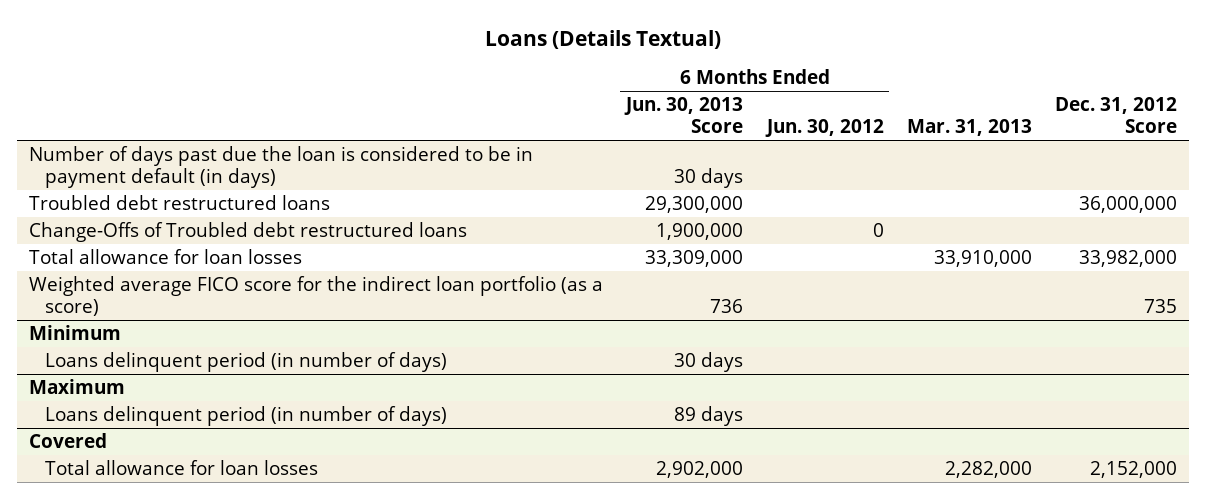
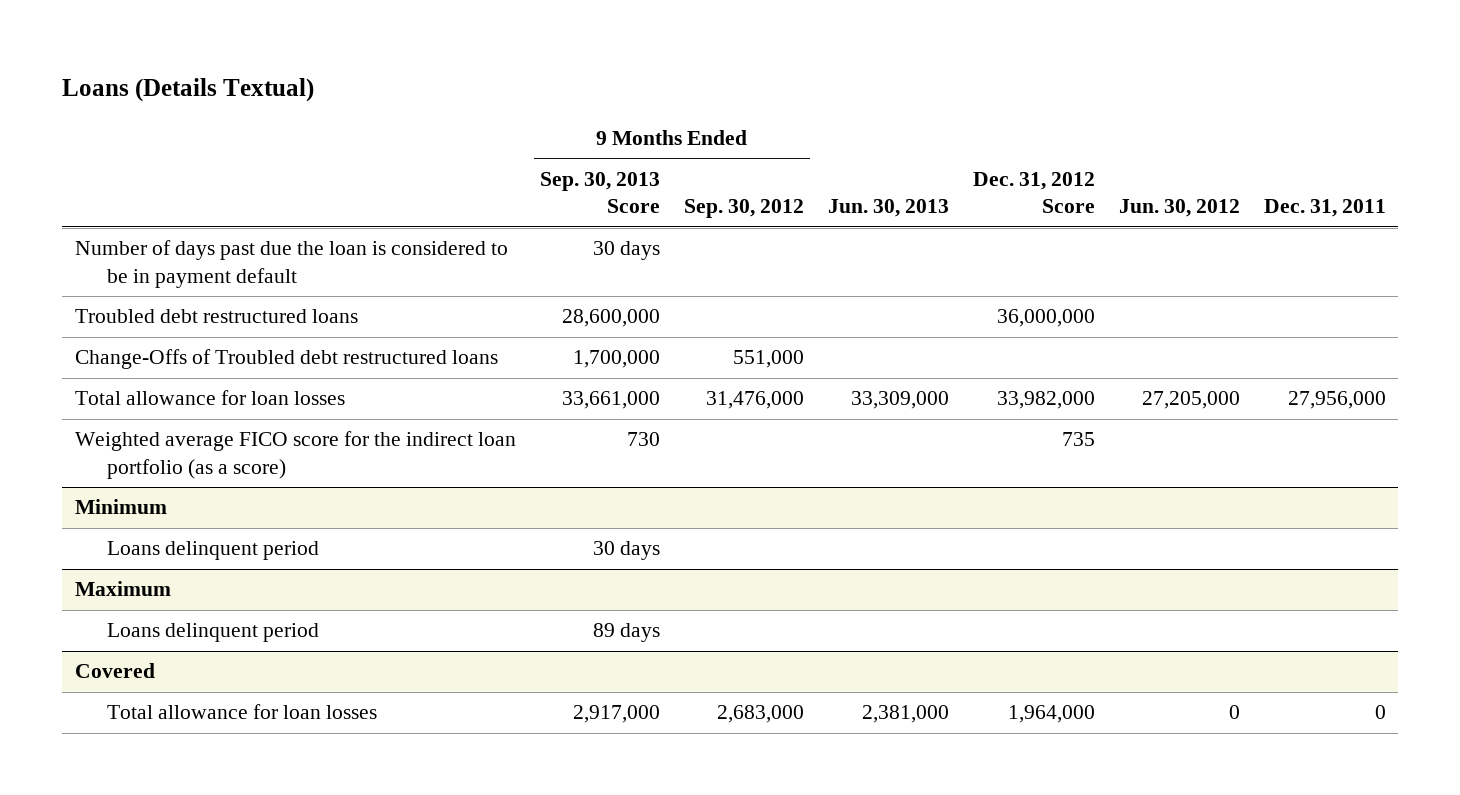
- | 6 Months Ended Jun. 30, 2013 Score | 6 Months Ended Jun. 30, 2012 | Mar. 31, 2013 | Dec. 31, 2012 Score
+ | 9 Months Ended Sep. 30, 2013 Score | 9 Months Ended Sep. 30, 2012 | Jun. 30, 2013 | Dec. 31, 2012 Score | Jun. 30, 2012 | Dec. 31, 2011
- Number of days past due the loan is considered to be in payment default (in days) | 30 days | | |
+ Number of days past due the loan is considered to be in payment default | 30 days | | | | |
@ Minimum
- Loans delinquent period (in number of days) | 30 days | | |
+ Loans delinquent period | 30 days | | | | |
@ Maximum
- Loans delinquent period (in number of days) | 89 days | | |
+ Loans delinquent period | 89 days | | | | |
@ Covered
- Total allowance for loan losses | 2,902,000 | | 2,282,000 | 2,152,000
+ Total allowance for loan losses | 2,917,000 | 2,683,000 | 2,381,000 | 1,964,000 | 0 | 0

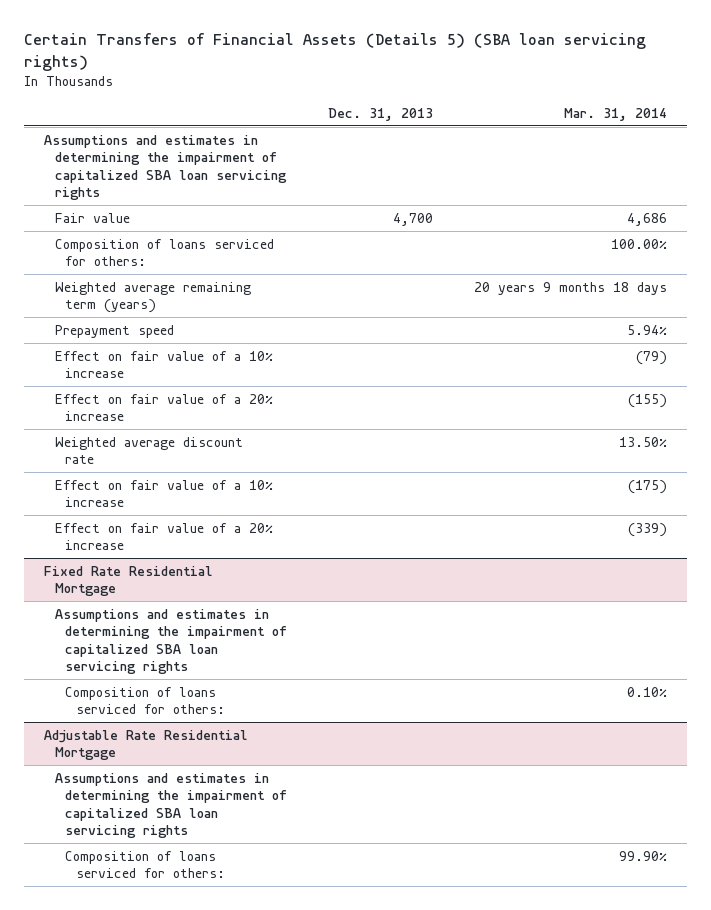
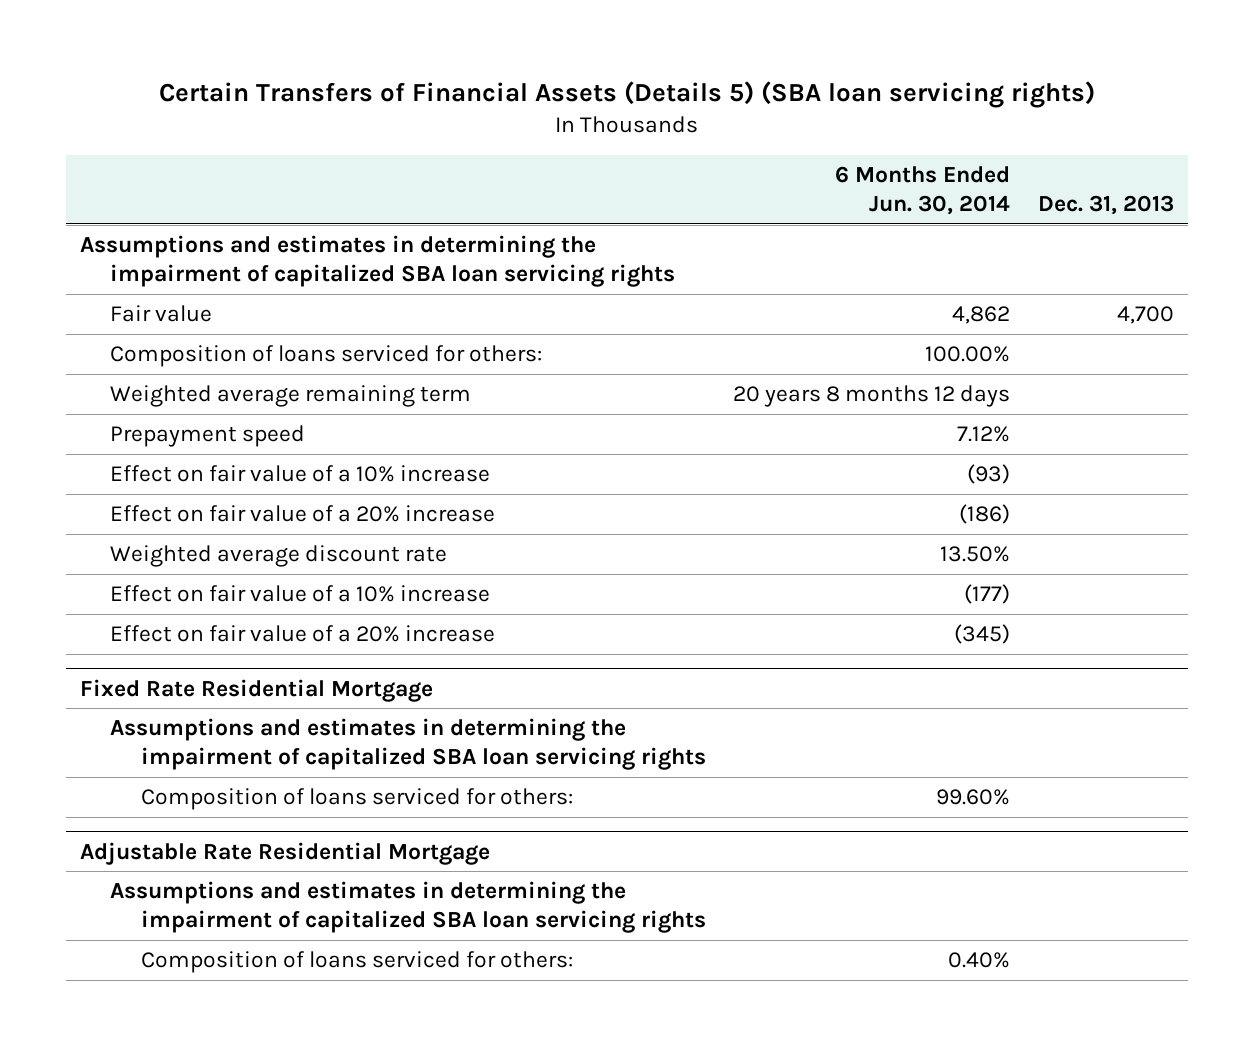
- | Dec. 31, 2013 | Mar. 31, 2014
+ | 6 Months Ended Jun. 30, 2014 | Dec. 31, 2013
- Weighted average remaining term (years) | | 20 years 9 months 18 days
+ Weighted average remaining term | 20 years 8 months 12 days |

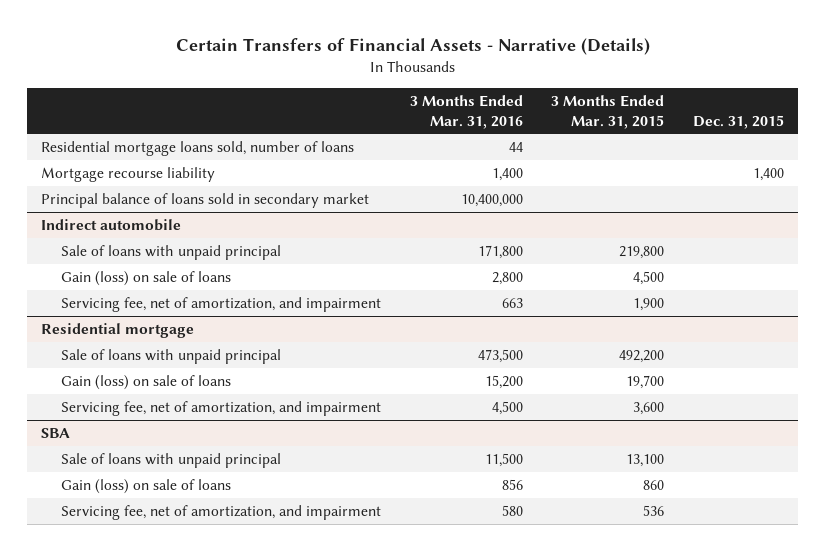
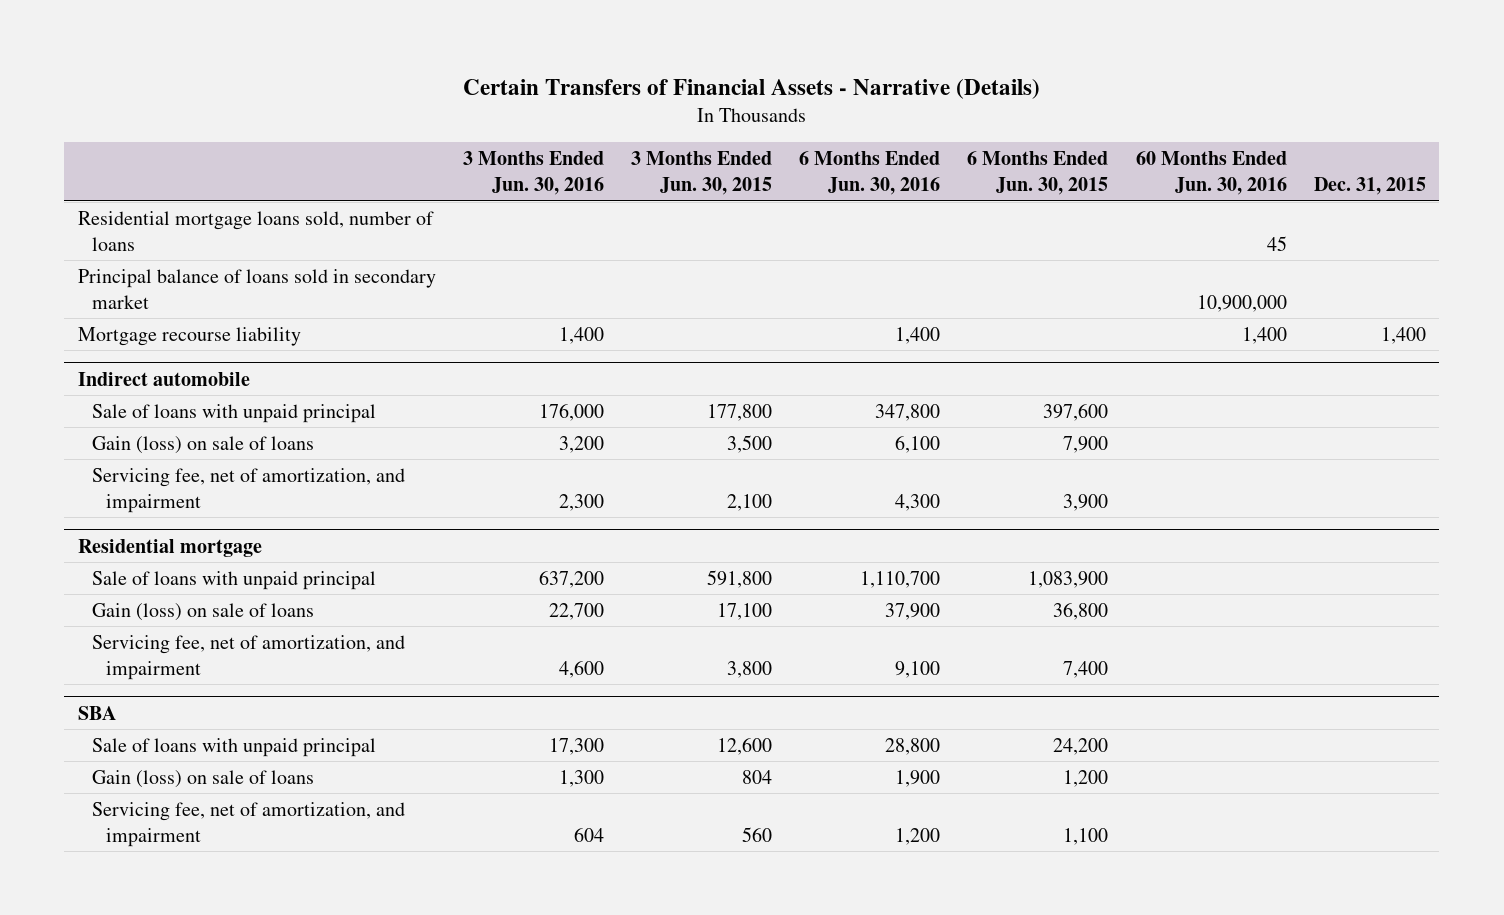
- | 3 Months Ended Mar. 31, 2016 | 3 Months Ended Mar. 31, 2015 | Dec. 31, 2015
+ | 3 Months Ended Jun. 30, 2016 | 3 Months Ended Jun. 30, 2015 | 6 Months Ended Jun. 30, 2016 | 6 Months Ended Jun. 30, 2015 | 60 Months Ended Jun. 30, 2016 | Dec. 31, 2015
moved down: Mortgage recourse liability | 1,400 | | 1,400 | | 1,400 | 1,400

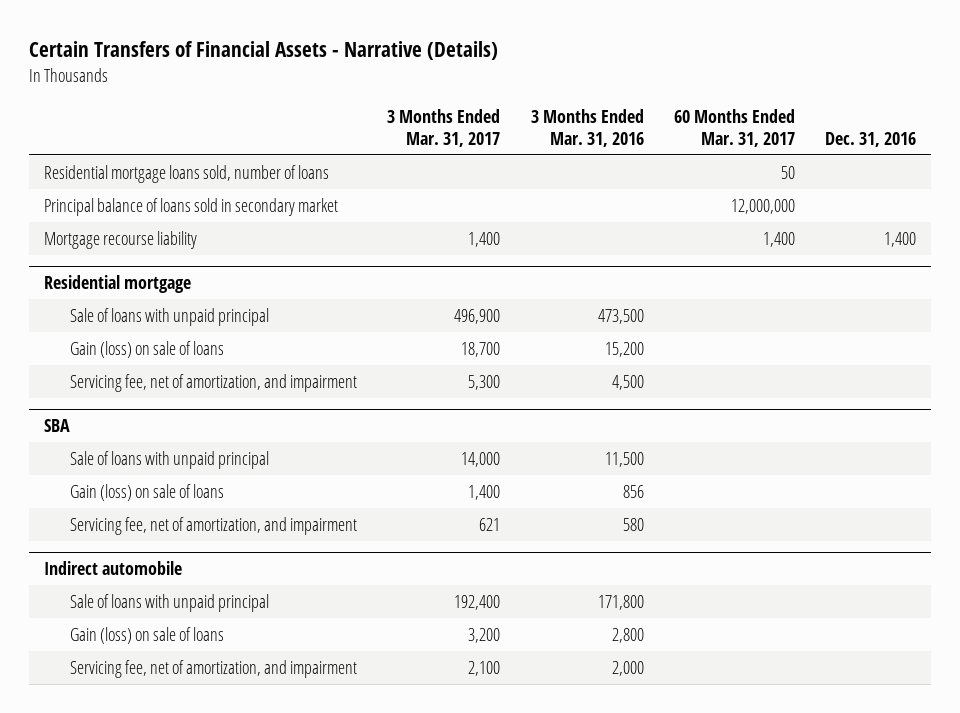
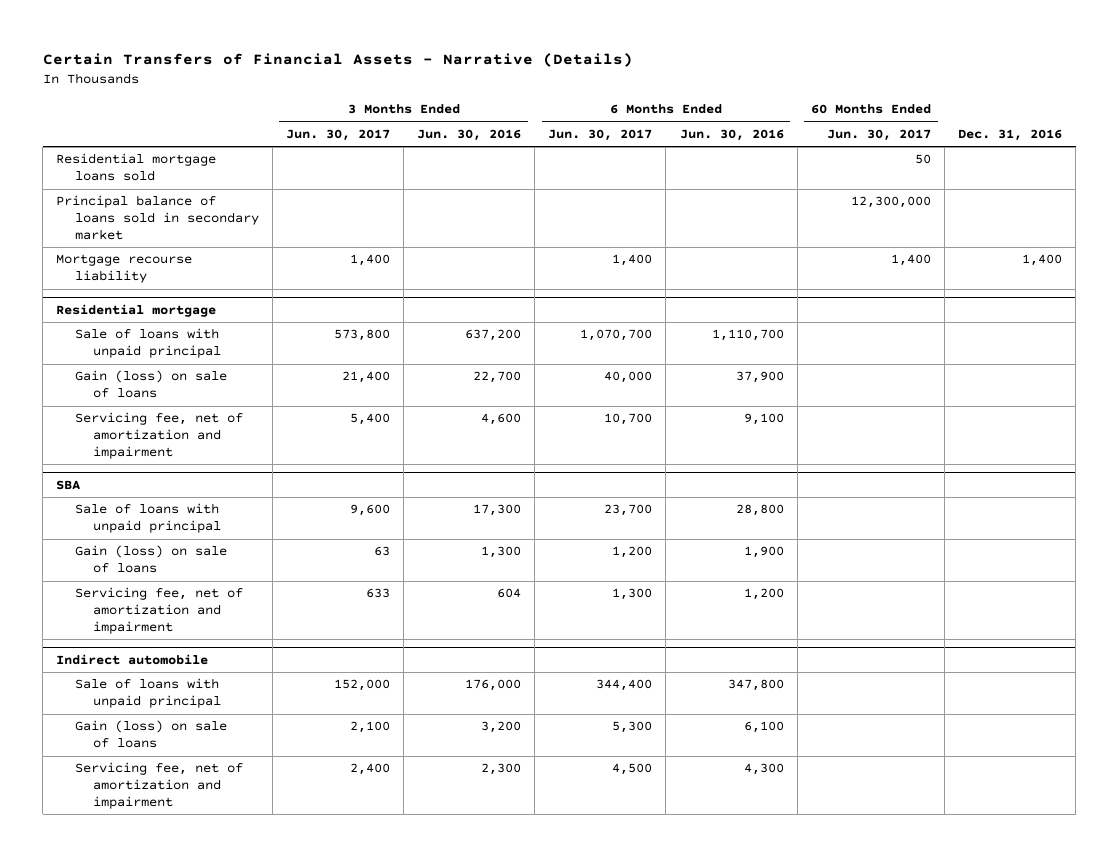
- | 3 Months Ended Mar. 31, 2017 | 3 Months Ended Mar. 31, 2016 | 60 Months Ended Mar. 31, 2017 | Dec. 31, 2016
+ | 3 Months Ended Jun. 30, 2017 | 3 Months Ended Jun. 30, 2016 | 6 Months Ended Jun. 30, 2017 | 6 Months Ended Jun. 30, 2016 | 60 Months Ended Jun. 30, 2017 | Dec. 31, 2016
- Residential mortgage loans sold, number of loans | | | 50 |
+ Residential mortgage loans sold | | | | | 50 |
@ Residential mortgage
- Servicing fee, net of amortization, and impairment | 5,300 | 4,500 | |
+ Servicing fee, net of amortization and impairment | 5,400 | 4,600 | 10,700 | 9,100 | |
@ SBA
- Servicing fee, net of amortization, and impairment | 621 | 580 | |
+ Servicing fee, net of amortization and impairment | 633 | 604 | 1,300 | 1,200 | |
@ Indirect automobile
- Servicing fee, net of amortization, and impairment | 2,100 | 2,000 | |
+ Servicing fee, net of amortization and impairment | 2,400 | 2,300 | 4,500 | 4,300 | |

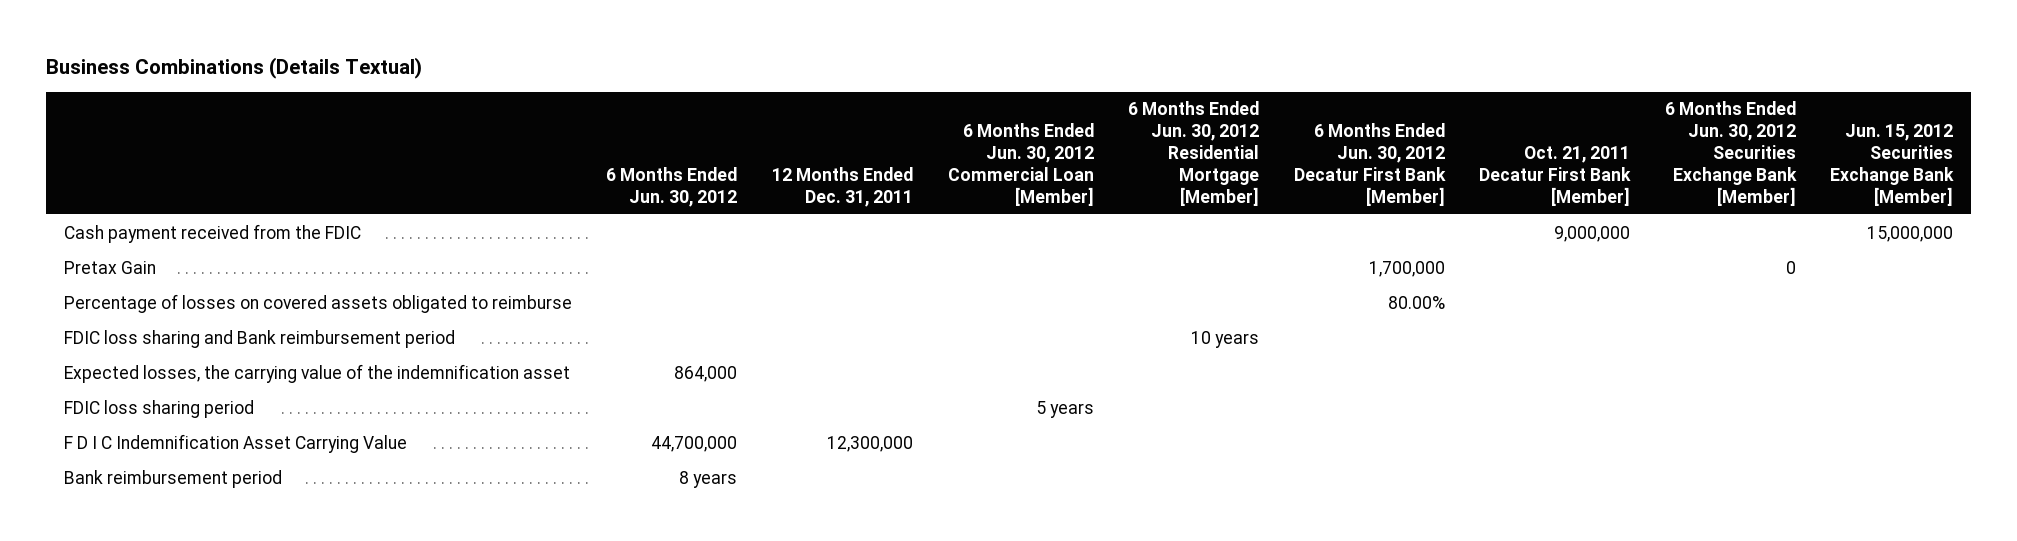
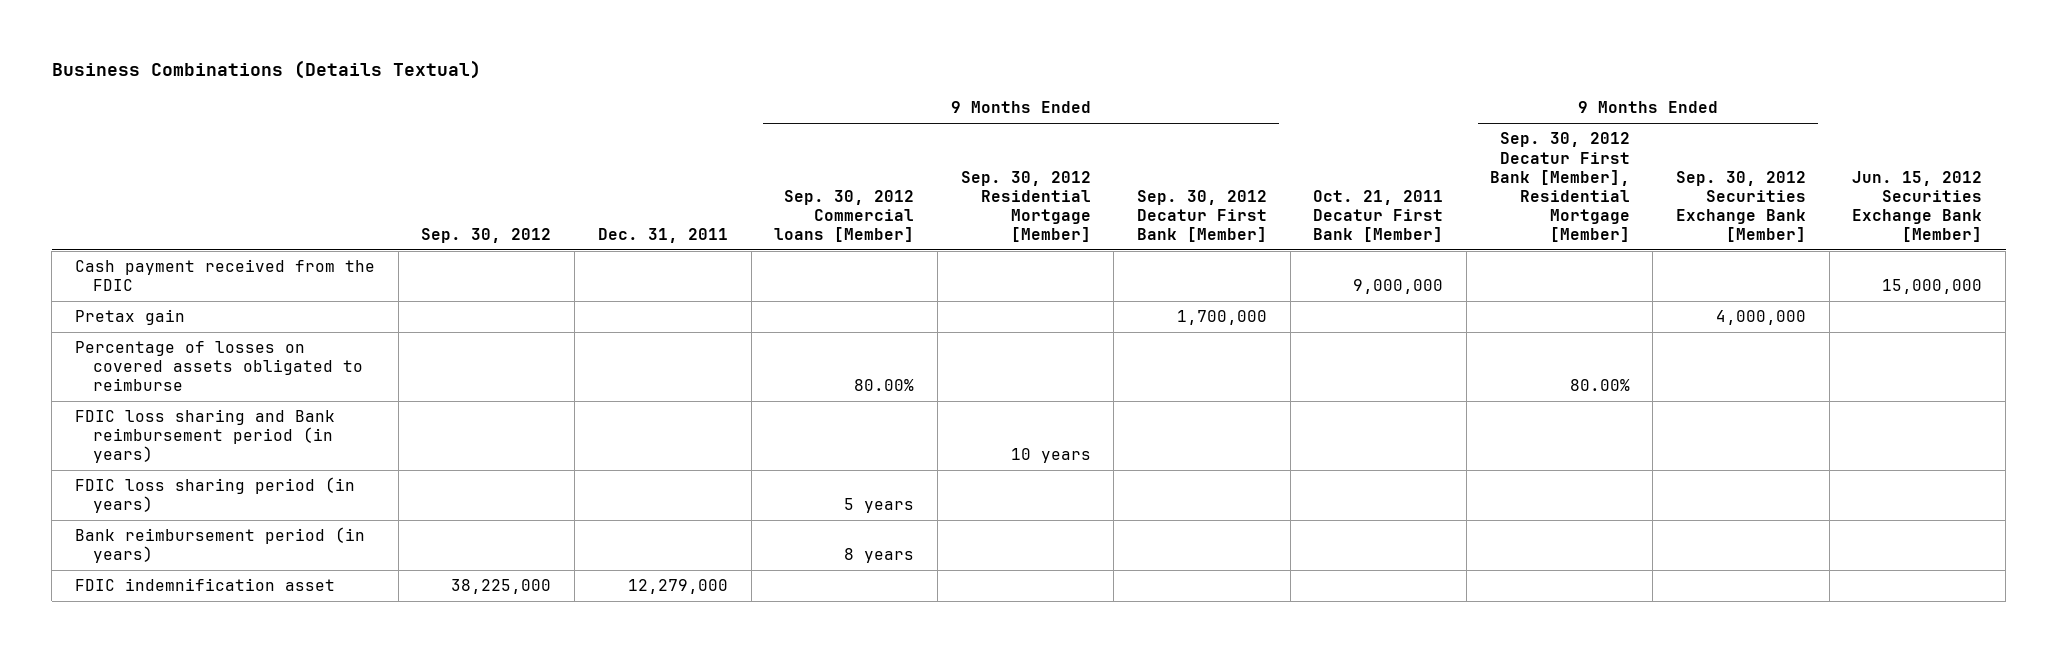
- | 6 Months Ended Jun. 30, 2012 | 12 Months Ended Dec. 31, 2011 | 6 Months Ended Jun. 30, 2012 Commercial Loan [Member] | 6 Months Ended Jun. 30, 2012 Residential Mortgage [Member] | 6 Months Ended Jun. 30, 2012 Decatur First Bank [Member] | Oct. 21, 2011 Decatur First Bank [Member] | 6 Months Ended Jun. 30, 2012 Securities Exchange Bank [Member] | Jun. 15, 2012 Securities Exchange Bank [Member]
+ | Sep. 30, 2012 | Dec. 31, 2011 | 9 Months Ended Sep. 30, 2012 Commercial loans [Member] | 9 Months Ended Sep. 30, 2012 Residential Mortgage [Member] | 9 Months Ended Sep. 30, 2012 Decatur First Bank [Member] | Oct. 21, 2011 Decatur First Bank [Member] | 9 Months Ended Sep. 30, 2012 Decatur First Bank [Member], Residential Mortgage [Member] | 9 Months Ended Sep. 30, 2012 Securities Exchange Bank [Member] | Jun. 15, 2012 Securities Exchange Bank [Member]
- Pretax Gain | | | | | 1,700,000 | | 0 |
+ Pretax gain | | | | | 1,700,000 | | | 4,000,000 |
- FDIC loss sharing and Bank reimbursement period | | | | 10 years | | | |
- Expected losses, the carrying value of the indemnification asset | 864,000 | | | | | | |
- FDIC loss sharing period | | | 5 years | | | | |
- F D I C Indemnification Asset Carrying Value | 44,700,000 | 12,300,000 | | | | | |
- Bank reimbursement period | 8 years | | | | | | |
+ FDIC loss sharing and Bank reimbursement period (in years) | | | | 10 years | | | | |
+ FDIC loss sharing period (in years) | | | 5 years | | | | | |
+ Bank reimbursement period (in years) | | | 8 years | | | | | |
+ FDIC indemnification asset | 38,225,000 | 12,279,000 | | | | | | |

